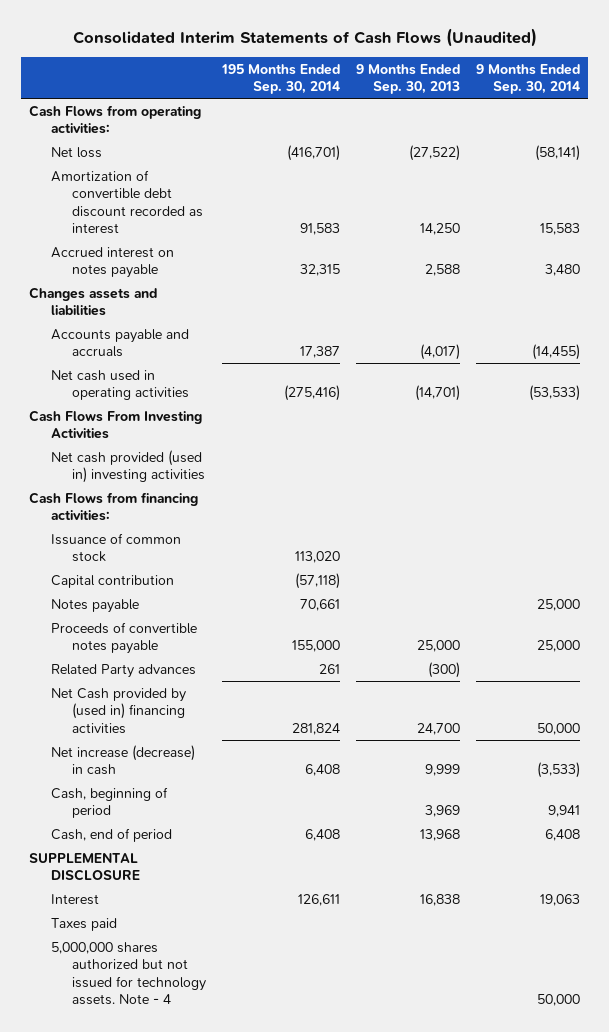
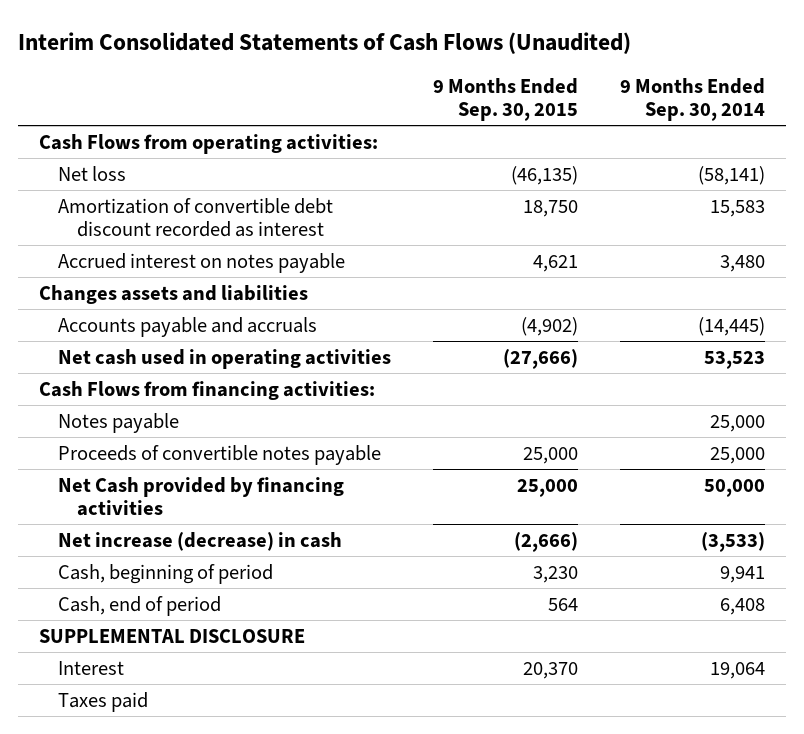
- Consolidated Interim Statements of Cash Flows (Unaudited)
+ Interim Consolidated Statements of Cash Flows (Unaudited)
- | 195 Months Ended Sep. 30, 2014 | 9 Months Ended Sep. 30, 2013 | 9 Months Ended Sep. 30, 2014
+ | 9 Months Ended Sep. 30, 2015 | 9 Months Ended Sep. 30, 2014
- Accounts payable and accruals | 17,387 | (4,017) | (14,455)
- Net cash used in operating activities | (275,416) | (14,701) | (53,533)
- Cash Flows From Investing Activities
- Net cash provided (used in) investing activities
+ Accounts payable and accruals | (4,902) | (14,445)
+ Net cash used in operating activities | (27,666) | 53,523
- Issuance of common stock | 113,020 | |
- Capital contribution | (57,118) | |
- Related Party advances | 261 | (300) |
- Net Cash provided by (used in) financing activities | 281,824 | 24,700 | 50,000
+ Net Cash provided by financing activities | 25,000 | 50,000
- Interest | 126,611 | 16,838 | 19,063
+ Interest | 20,370 | 19,064
- 5,000,000 shares authorized but not issued for technology assets. Note - 4 | | | 50,000

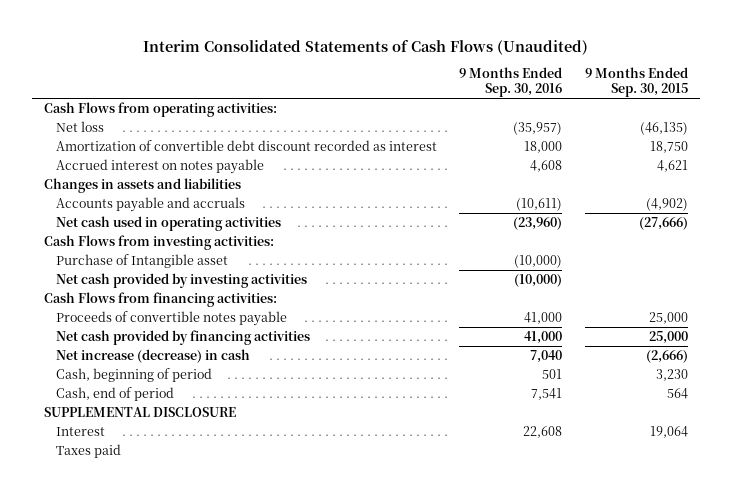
- | 9 Months Ended Sep. 30, 2015 | 9 Months Ended Sep. 30, 2014
+ | 9 Months Ended Sep. 30, 2016 | 9 Months Ended Sep. 30, 2015
- Changes assets and liabilities
+ Changes in assets and liabilities
+ Cash Flows from investing activities:
+ Purchase of Intangible asset | (10,000) |
+ Net cash provided by investing activities | (10,000) |
- Notes payable | | 25,000
- Net Cash provided by financing activities | 25,000 | 50,000
+ Net cash provided by financing activities | 41,000 | 25,000
- Interest | 20,370 | 19,064
+ Interest | 22,608 | 19,064

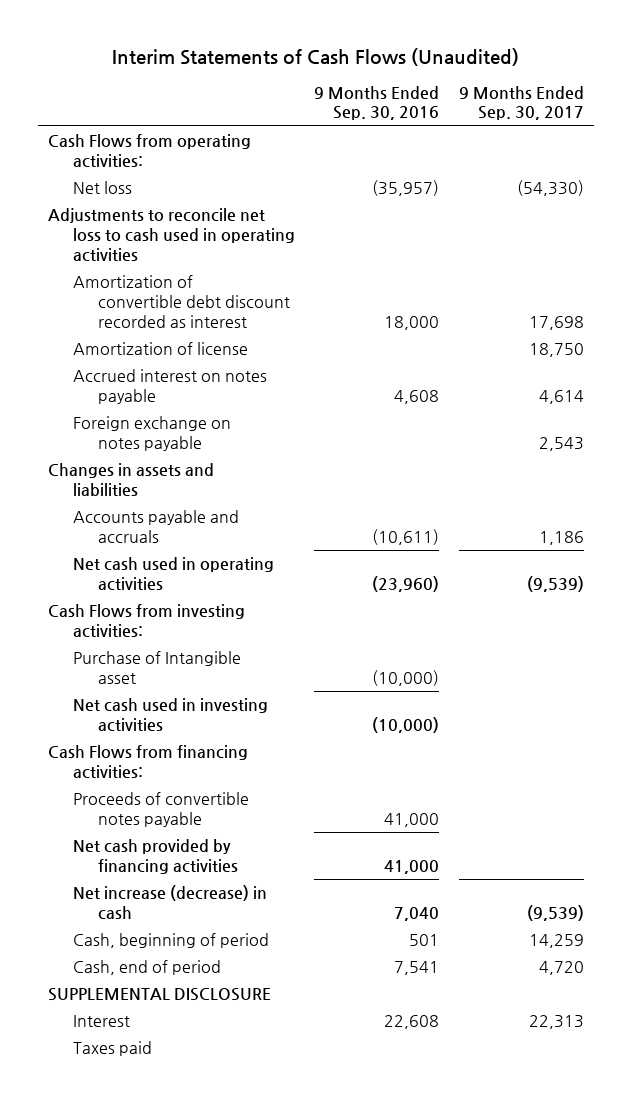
- Interim Consolidated Statements of Cash Flows (Unaudited)
+ Interim Statements of Cash Flows (Unaudited)
- | 9 Months Ended Sep. 30, 2016 | 9 Months Ended Sep. 30, 2015
+ | 9 Months Ended Sep. 30, 2016 | 9 Months Ended Sep. 30, 2017
+ Adjustments to reconcile net loss to cash used in operating activities
+ Amortization of license | | 18,750
+ Foreign exchange on notes payable | | 2,543
- Net cash provided by investing activities | (10,000) |
+ Net cash used in investing activities | (10,000) |

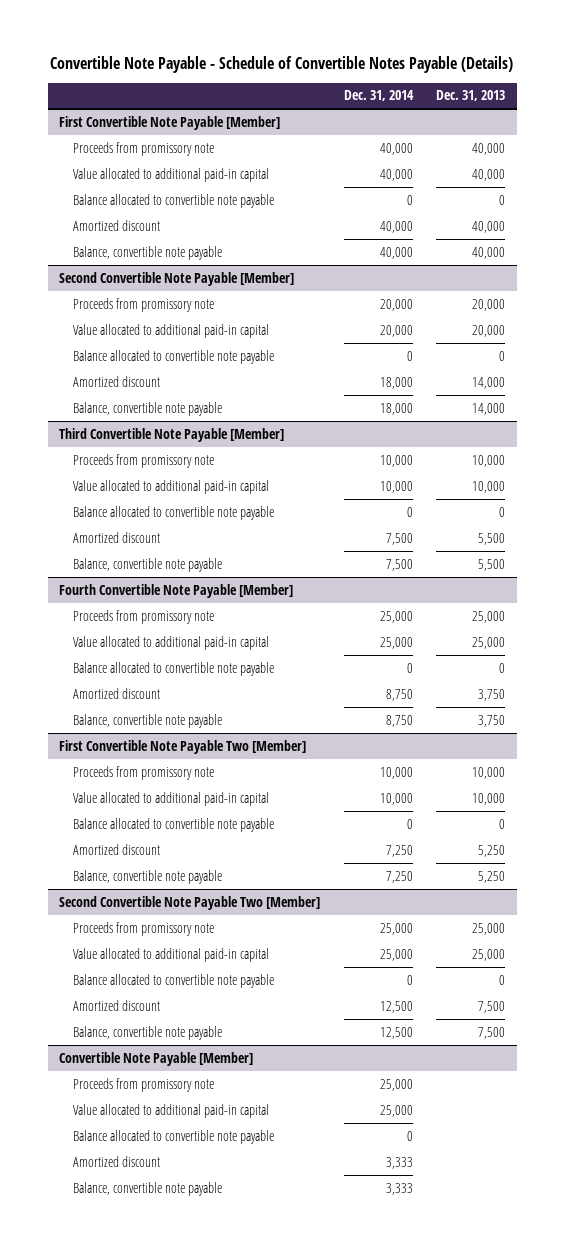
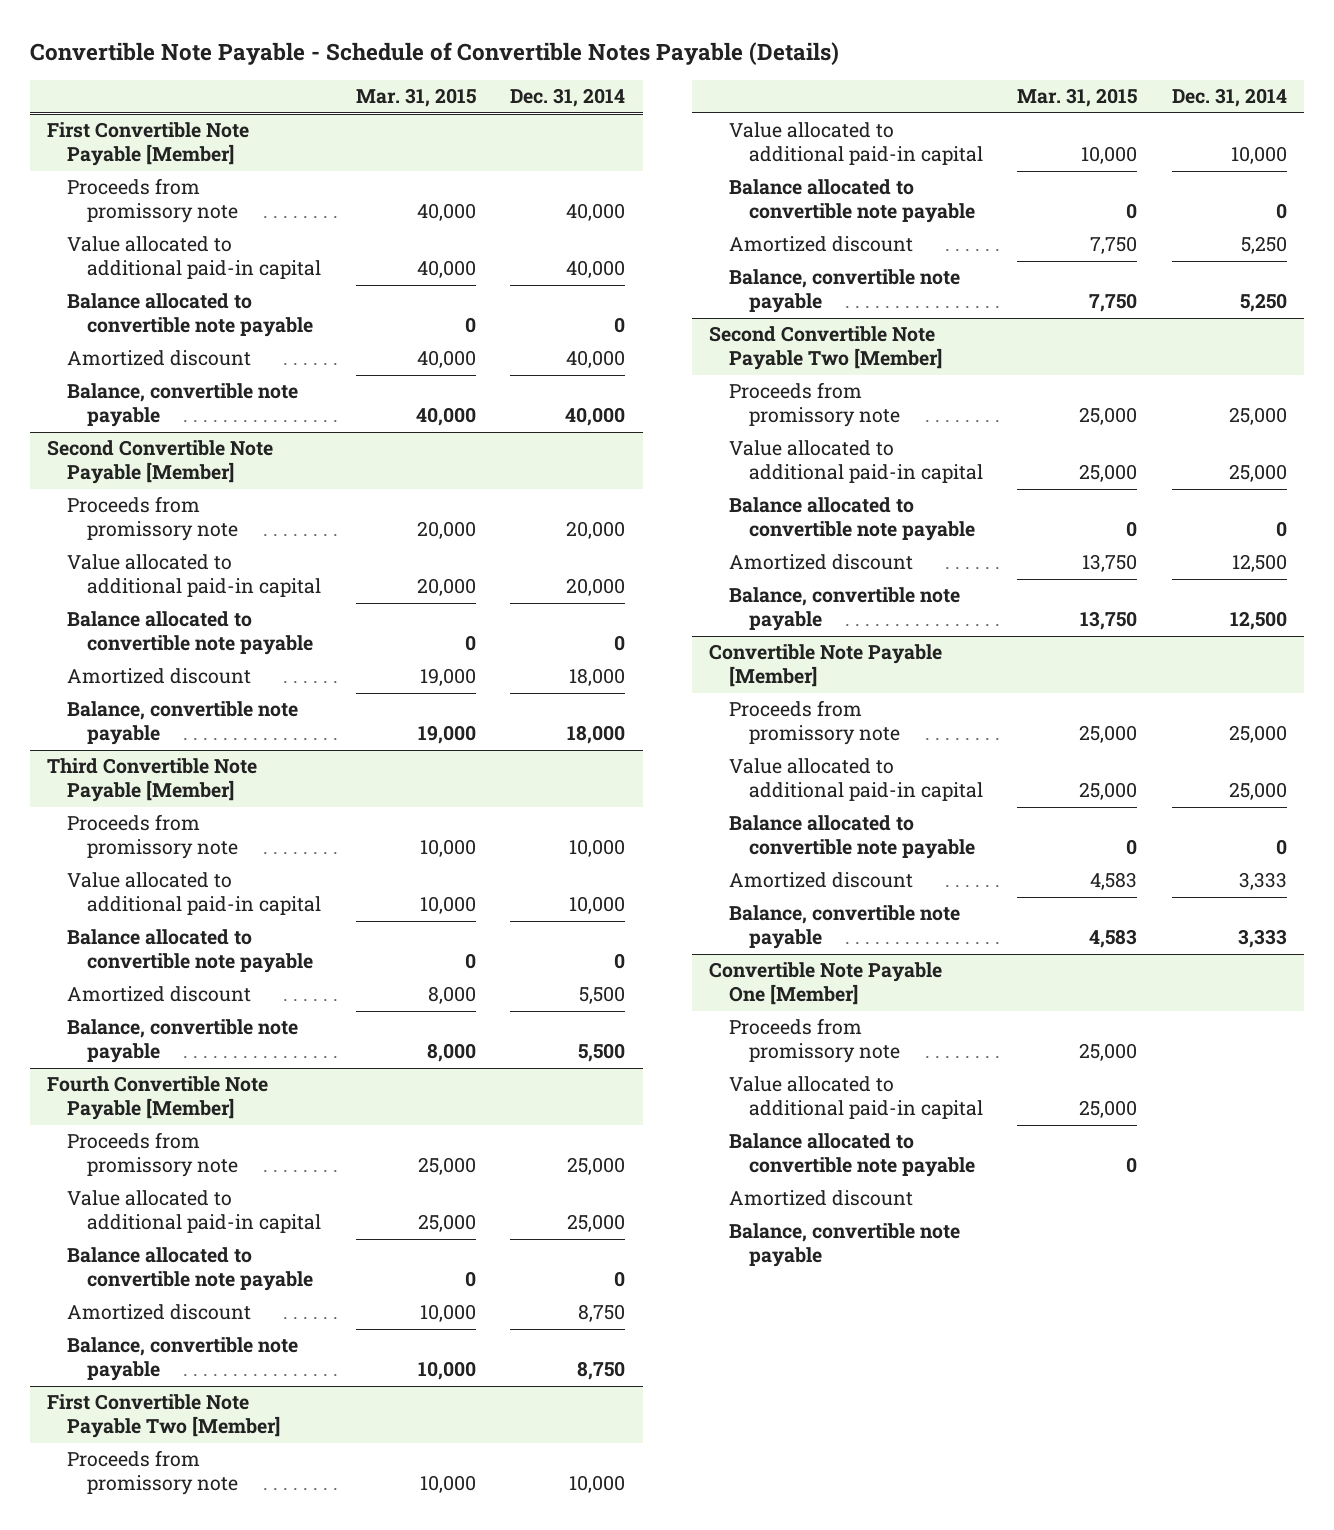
- | Dec. 31, 2014 | Dec. 31, 2013
+ | Mar. 31, 2015 | Dec. 31, 2014
@ Third Convertible Note Payable [Member]
- Amortized discount | 7,500 | 5,500
- Balance, convertible note payable | 7,500 | 5,500
+ Amortized discount | 8,000 | 5,500
+ Balance, convertible note payable | 8,000 | 5,500
@ First Convertible Note Payable Two [Member]
- Amortized discount | 7,250 | 5,250
- Balance, convertible note payable | 7,250 | 5,250
+ Amortized discount | 7,750 | 5,250
+ Balance, convertible note payable | 7,750 | 5,250
+ Convertible Note Payable One [Member]
+ Proceeds from promissory note | 25,000 |
+ Value allocated to additional paid-in capital | 25,000 |
+ Balance allocated to convertible note payable | 0 |
+ Amortized discount
+ Balance, convertible note payable

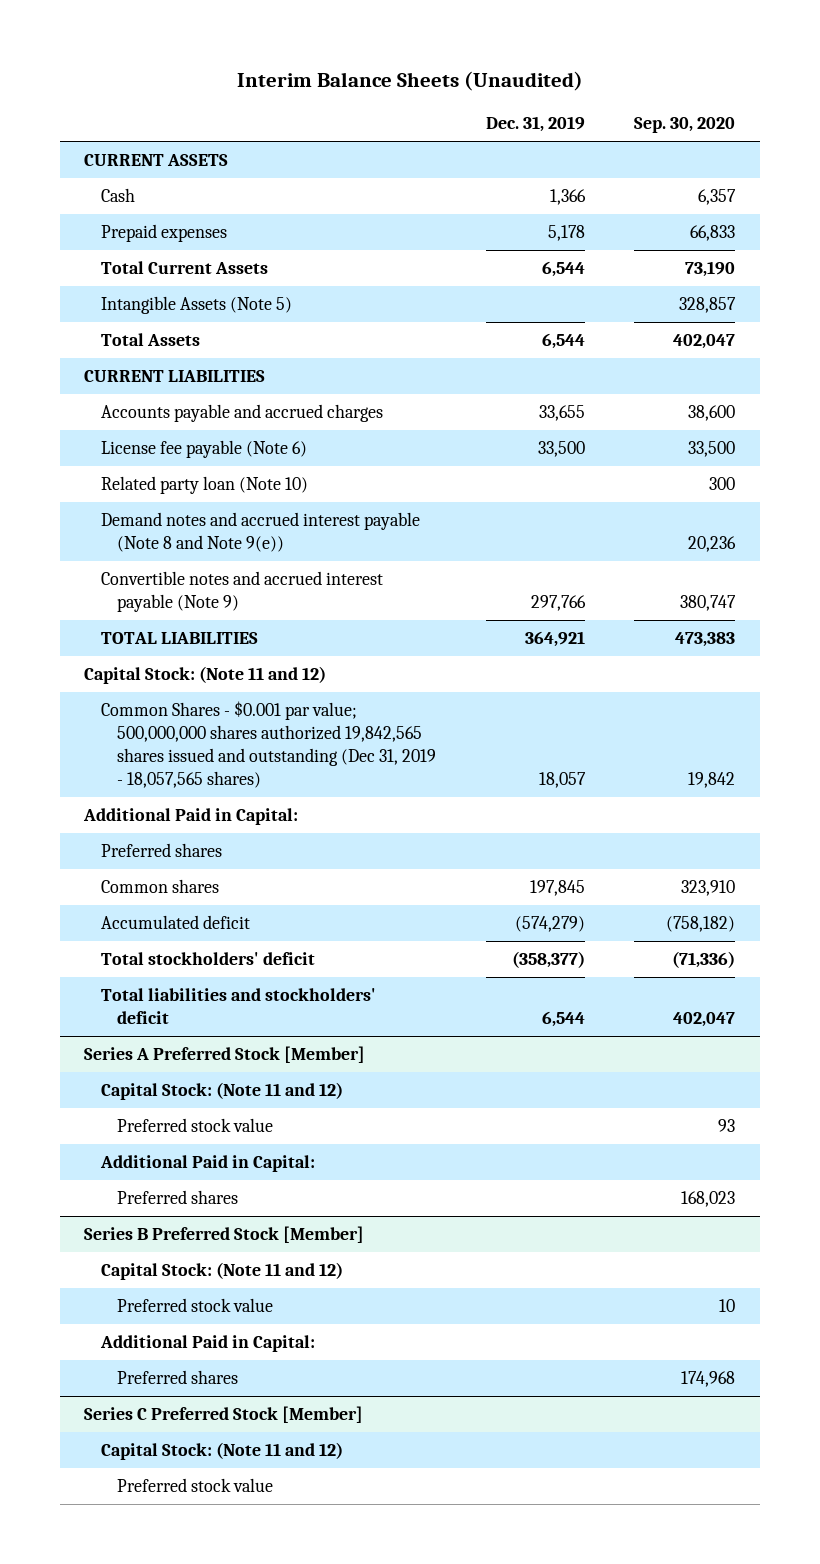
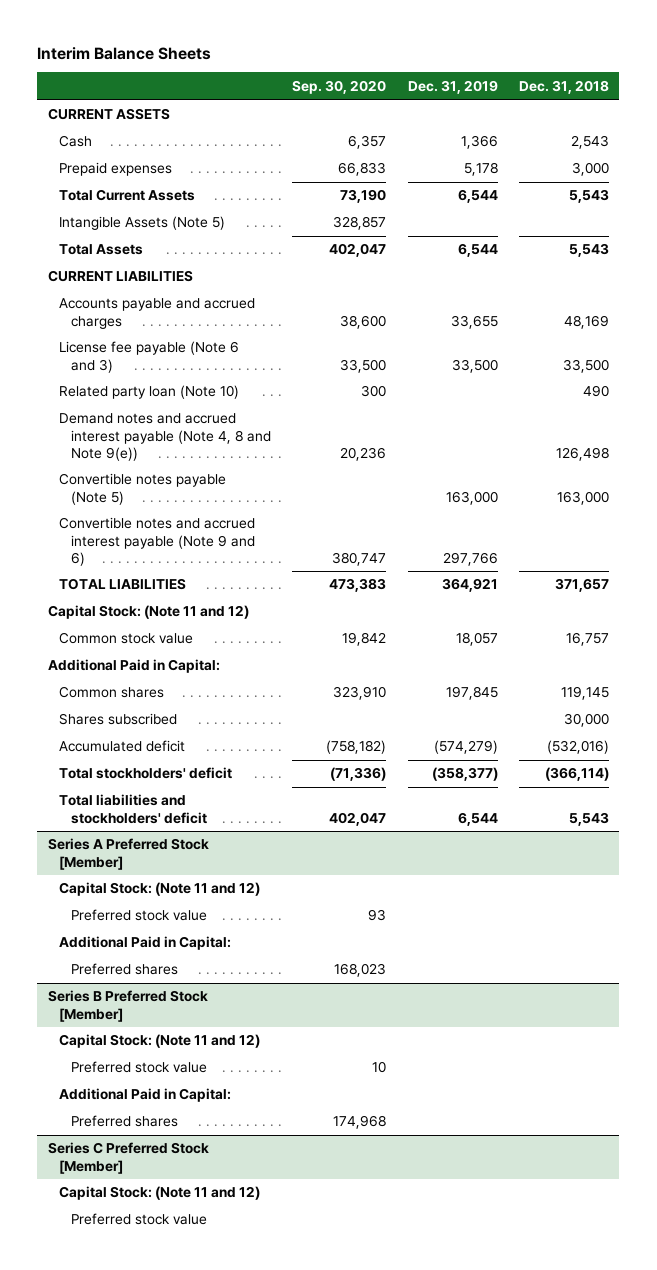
- Interim Balance Sheets (Unaudited)
+ Interim Balance Sheets
- | Dec. 31, 2019 | Sep. 30, 2020
+ | Sep. 30, 2020 | Dec. 31, 2019 | Dec. 31, 2018
- License fee payable (Note 6) | 33,500 | 33,500
+ License fee payable (Note 6 and 3) | 33,500 | 33,500 | 33,500
- Demand notes and accrued interest payable (Note 8 and Note 9(e)) | | 20,236
- Convertible notes and accrued interest payable (Note 9) | 297,766 | 380,747
+ Demand notes and accrued interest payable (Note 4, 8 and Note 9(e)) | 20,236 | | 126,498
+ Convertible notes payable (Note 5) | | 163,000 | 163,000
+ Convertible notes and accrued interest payable (Note 9 and 6) | 380,747 | 297,766 |
- Common Shares - $0.001 par value; 500,000,000 shares authorized 19,842,565 shares issued and outstanding (Dec 31, 2019 - 18,057,565 shares) | 18,057 | 19,842
+ Common stock value | 19,842 | 18,057 | 16,757
- Preferred shares
+ Shares subscribed | | | 30,000

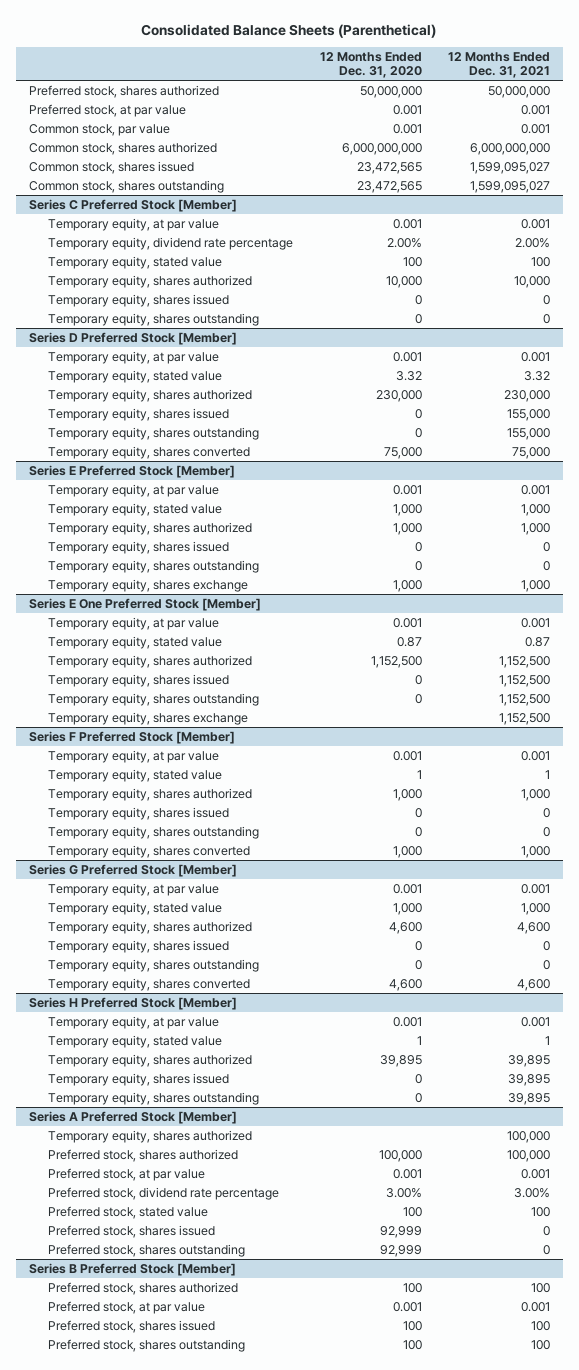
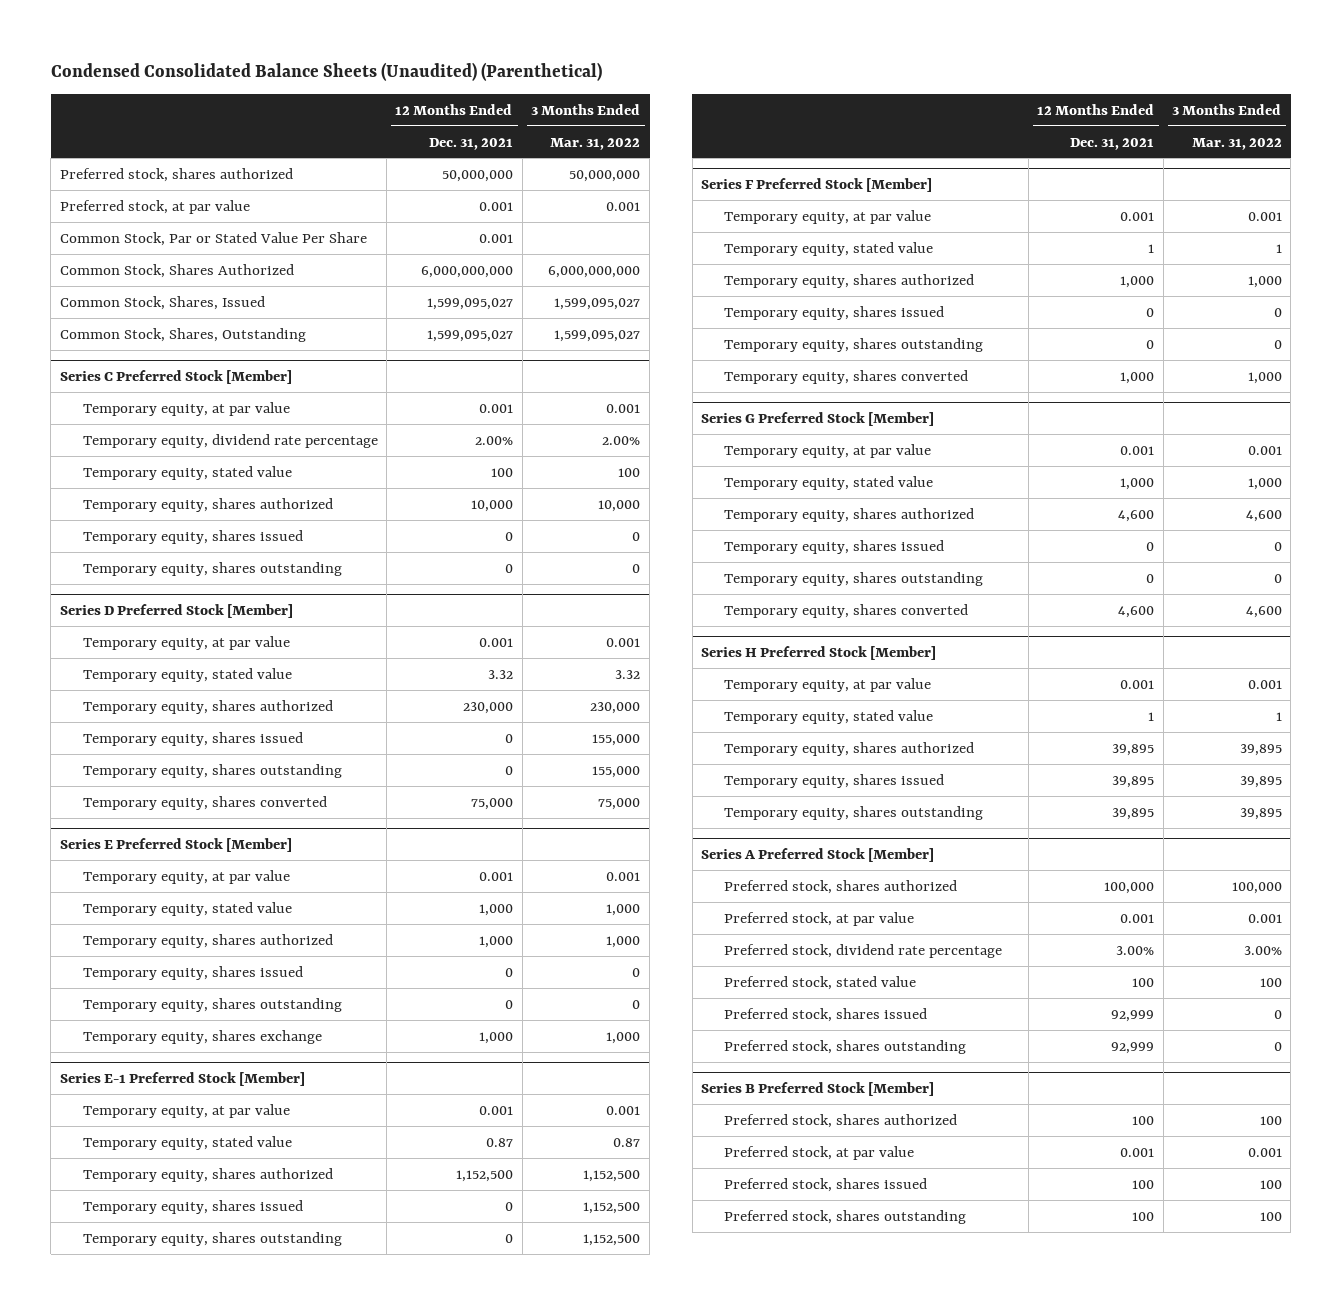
- Consolidated Balance Sheets (Parenthetical)
+ Condensed Consolidated Balance Sheets (Unaudited) (Parenthetical)
- | 12 Months Ended Dec. 31, 2020 | 12 Months Ended Dec. 31, 2021
+ | 12 Months Ended Dec. 31, 2021 | 3 Months Ended Mar. 31, 2022
- Common stock, par value | 0.001 | 0.001
- Common stock, shares authorized | 6,000,000,000 | 6,000,000,000
- Common stock, shares issued | 23,472,565 | 1,599,095,027
- Common stock, shares outstanding | 23,472,565 | 1,599,095,027
+ Common Stock, Par or Stated Value Per Share | 0.001 |
+ Common Stock, Shares Authorized | 6,000,000,000 | 6,000,000,000
+ Common Stock, Shares, Issued | 1,599,095,027 | 1,599,095,027
+ Common Stock, Shares, Outstanding | 1,599,095,027 | 1,599,095,027
@ Series D Preferred Stock [Member]
- Temporary equity, shares issued | 0 | 155,000
- Temporary equity, shares outstanding | 0 | 155,000
+ Temporary equity, shares issued | 0 | 155,000
+ Temporary equity, shares outstanding | 0 | 155,000
- Series E One Preferred Stock [Member]
+ Series E-1 Preferred Stock [Member]
- Temporary equity, shares issued | 0 | 1,152,500
- Temporary equity, shares outstanding | 0 | 1,152,500
- Temporary equity, shares exchange | | 1,152,500
+ Temporary equity, shares issued | 0 | 1,152,500
+ Temporary equity, shares outstanding | 0 | 1,152,500
@ Series A Preferred Stock [Member]
- Temporary equity, shares authorized | | 100,000
- Preferred stock, shares issued | 92,999 | 0
- Preferred stock, shares outstanding | 92,999 | 0
+ Preferred stock, shares issued | 92,999 | 0
+ Preferred stock, shares outstanding | 92,999 | 0

